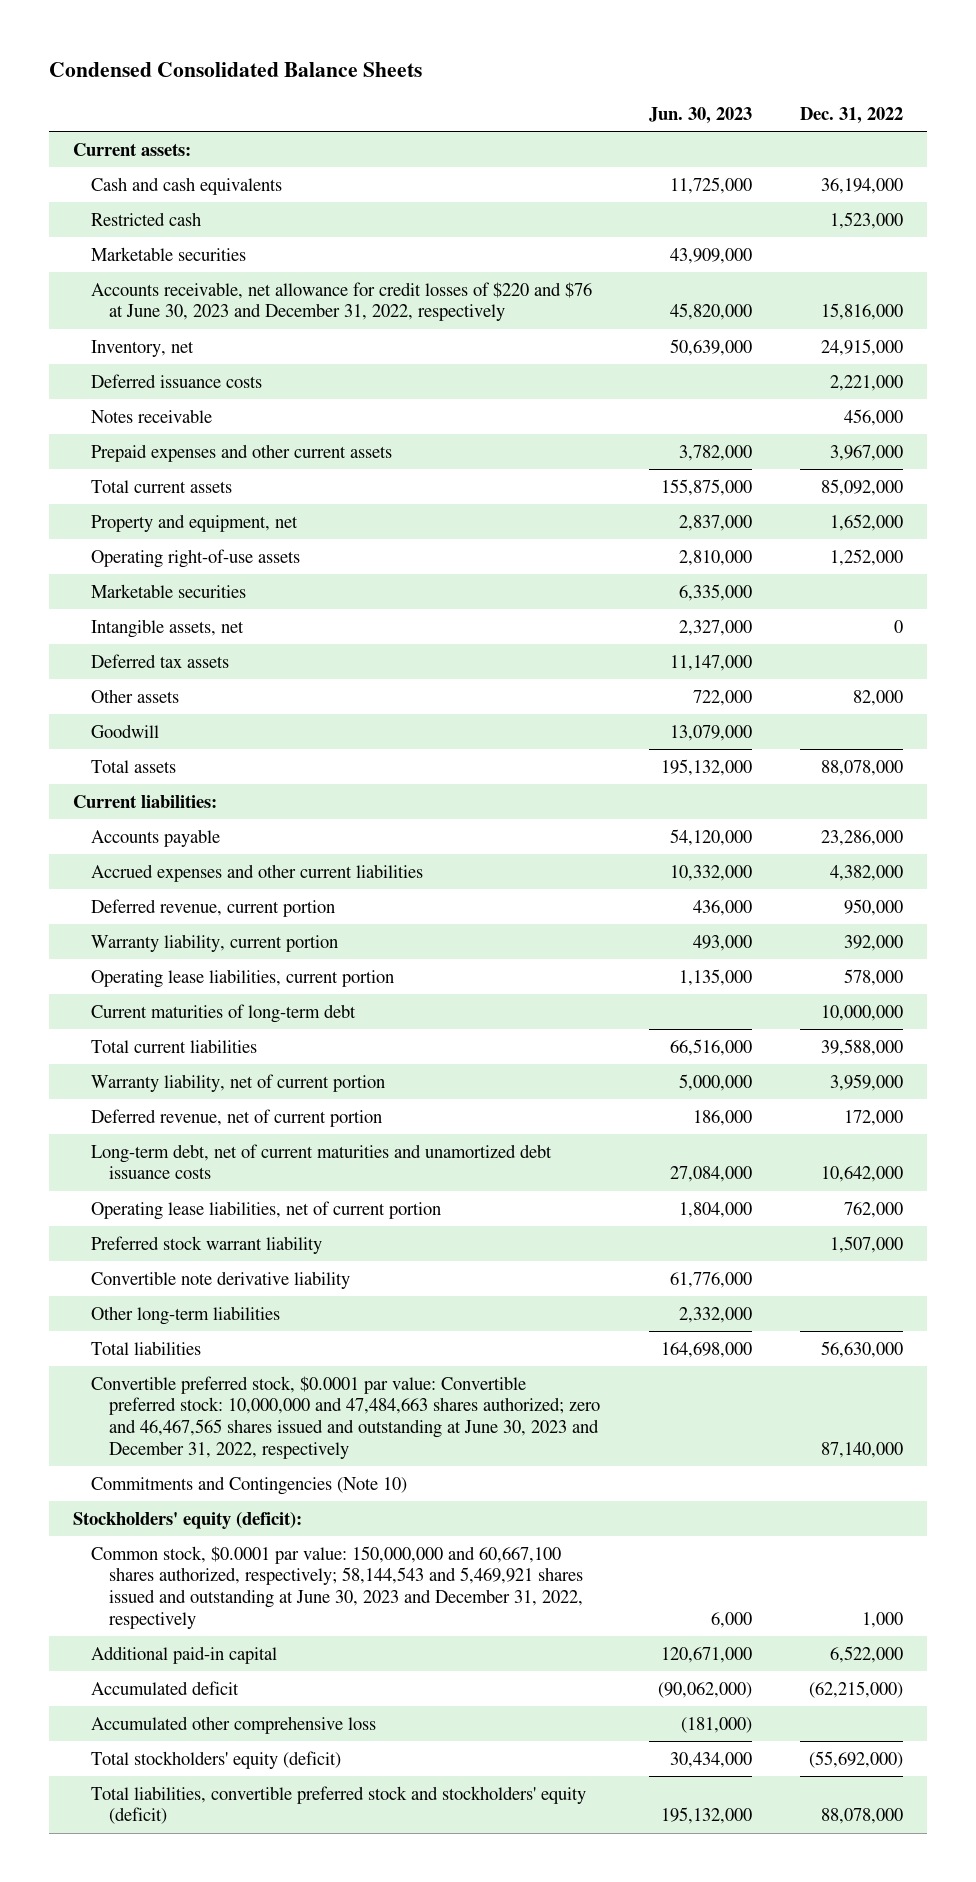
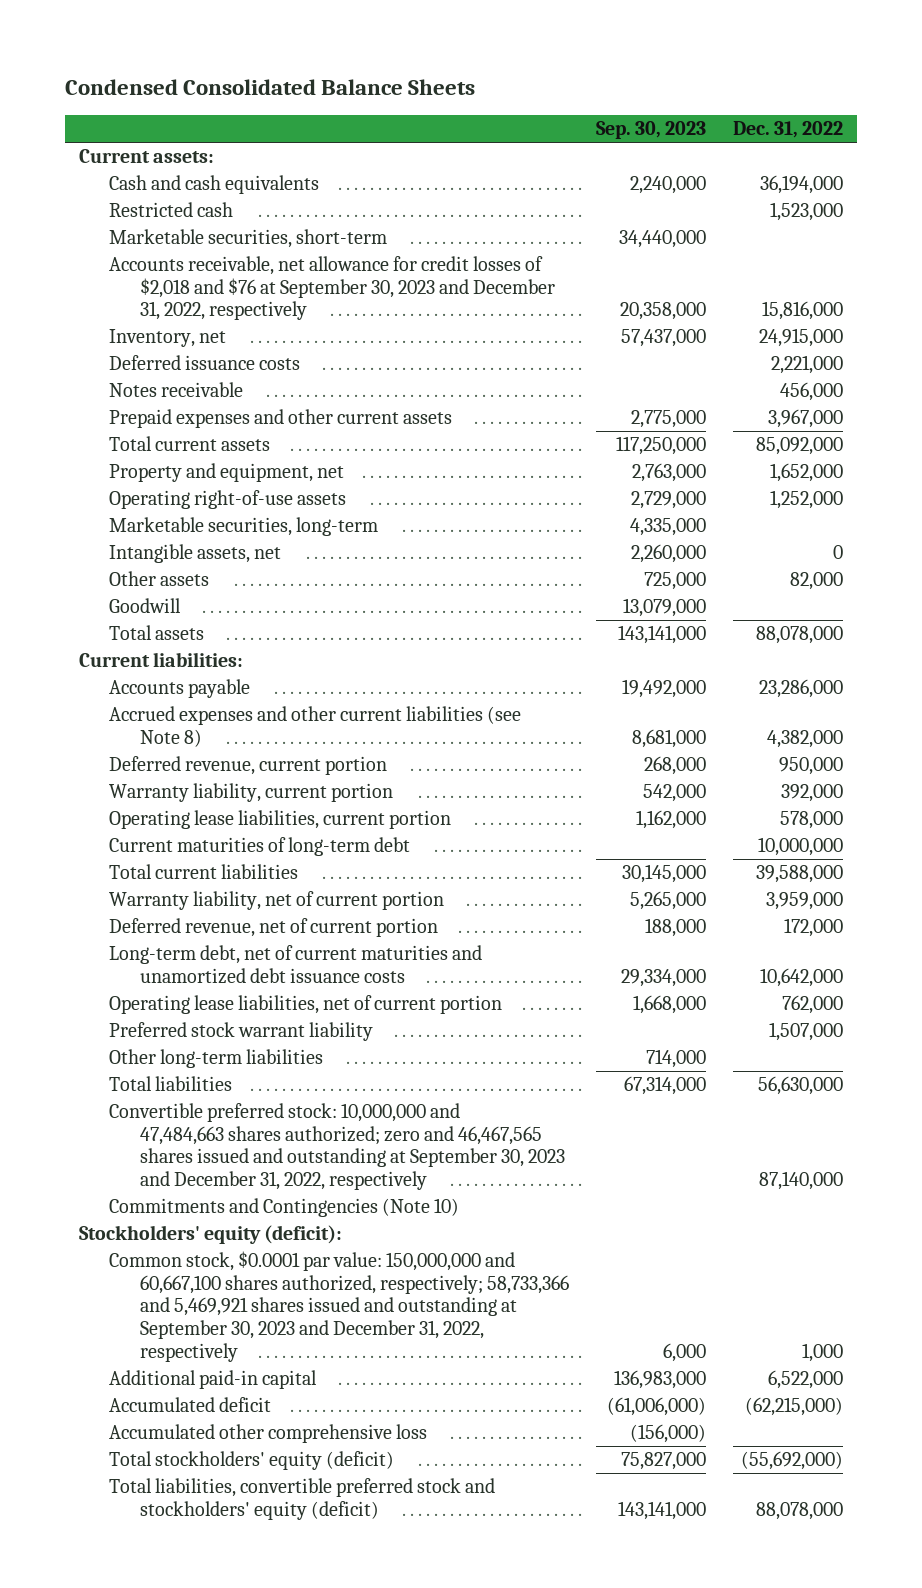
- | Jun. 30, 2023 | Dec. 31, 2022
+ | Sep. 30, 2023 | Dec. 31, 2022
- Marketable securities | 43,909,000 |
- Accounts receivable, net allowance for credit losses of $220 and $76 at June 30, 2023 and December 31, 2022, respectively | 45,820,000 | 15,816,000
+ Marketable securities, short-term | 34,440,000 |
+ Accounts receivable, net allowance for credit losses of $2,018 and $76 at September 30, 2023 and December 31, 2022, respectively | 20,358,000 | 15,816,000
- Marketable securities | 6,335,000 |
+ Marketable securities, long-term | 4,335,000 |
- Deferred tax assets | 11,147,000 |
- Accrued expenses and other current liabilities | 10,332,000 | 4,382,000
+ Accrued expenses and other current liabilities (see Note 8) | 8,681,000 | 4,382,000
- Convertible note derivative liability | 61,776,000 |
- Convertible preferred stock, $0.0001 par value: Convertible preferred stock: 10,000,000 and 47,484,663 shares authorized; zero and 46,467,565 shares issued and outstanding at June 30, 2023 and December 31, 2022, respectively | | 87,140,000
+ Convertible preferred stock: 10,000,000 and 47,484,663 shares authorized; zero and 46,467,565 shares issued and outstanding at September 30, 2023 and December 31, 2022, respectively | | 87,140,000
- Common stock, $0.0001 par value: 150,000,000 and 60,667,100 shares authorized, respectively; 58,144,543 and 5,469,921 shares issued and outstanding at June 30, 2023 and December 31, 2022, respectively | 6,000 | 1,000
+ Common stock, $0.0001 par value: 150,000,000 and 60,667,100 shares authorized, respectively; 58,733,366 and 5,469,921 shares issued and outstanding at September 30, 2023 and December 31, 2022, respectively | 6,000 | 1,000

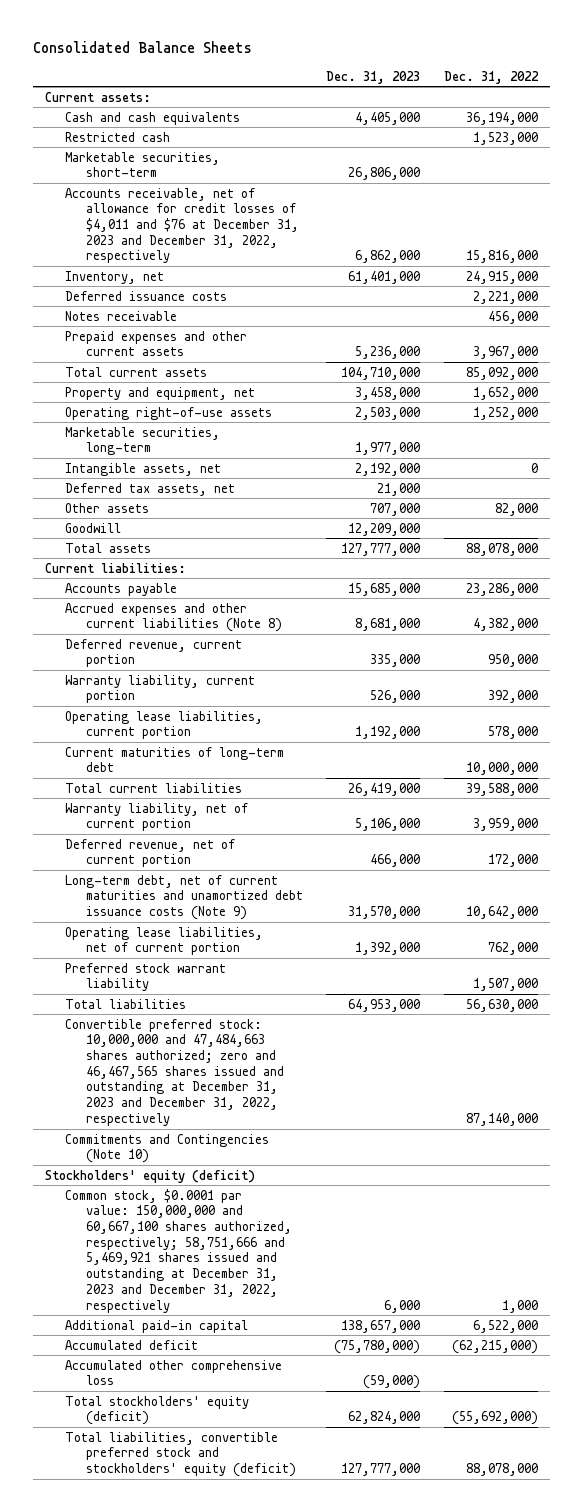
- Condensed Consolidated Balance Sheets
+ Consolidated Balance Sheets
- | Sep. 30, 2023 | Dec. 31, 2022
+ | Dec. 31, 2023 | Dec. 31, 2022
- Accounts receivable, net allowance for credit losses of $2,018 and $76 at September 30, 2023 and December 31, 2022, respectively | 20,358,000 | 15,816,000
+ Accounts receivable, net of allowance for credit losses of $4,011 and $76 at December 31, 2023 and December 31, 2022, respectively | 6,862,000 | 15,816,000
+ Deferred tax assets, net | 21,000 |
- Accrued expenses and other current liabilities (see Note 8) | 8,681,000 | 4,382,000
+ Accrued expenses and other current liabilities (Note 8) | 8,681,000 | 4,382,000
- Long-term debt, net of current maturities and unamortized debt issuance costs | 29,334,000 | 10,642,000
+ Long-term debt, net of current maturities and unamortized debt issuance costs (Note 9) | 31,570,000 | 10,642,000
- Other long-term liabilities | 714,000 |
- Convertible preferred stock: 10,000,000 and 47,484,663 shares authorized; zero and 46,467,565 shares issued and outstanding at September 30, 2023 and December 31, 2022, respectively | | 87,140,000
+ Convertible preferred stock: 10,000,000 and 47,484,663 shares authorized; zero and 46,467,565 shares issued and outstanding at December 31, 2023 and December 31, 2022, respectively | | 87,140,000
- Stockholders' equity (deficit):
- Common stock, $0.0001 par value: 150,000,000 and 60,667,100 shares authorized, respectively; 58,733,366 and 5,469,921 shares issued and outstanding at September 30, 2023 and December 31, 2022, respectively | 6,000 | 1,000
+ Stockholders' equity (deficit)
+ Common stock, $0.0001 par value: 150,000,000 and 60,667,100 shares authorized, respectively; 58,751,666 and 5,469,921 shares issued and outstanding at December 31, 2023 and December 31, 2022, respectively | 6,000 | 1,000

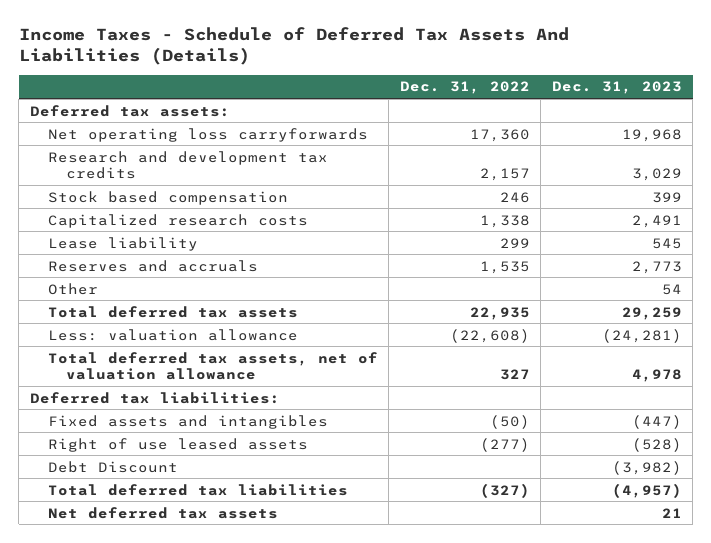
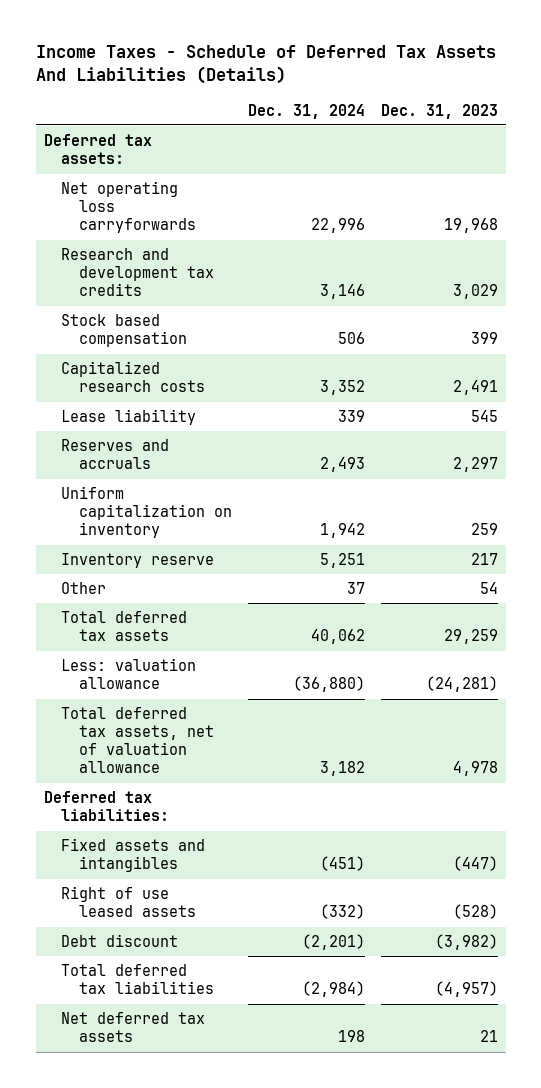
- | Dec. 31, 2022 | Dec. 31, 2023
+ | Dec. 31, 2024 | Dec. 31, 2023
- Reserves and accruals | 1,535 | 2,773
+ Reserves and accruals | 2,493 | 2,297
+ Uniform capitalization on inventory | 1,942 | 259
+ Inventory reserve | 5,251 | 217
- Debt Discount | | (3,982)
+ Debt discount | (2,201) | (3,982)

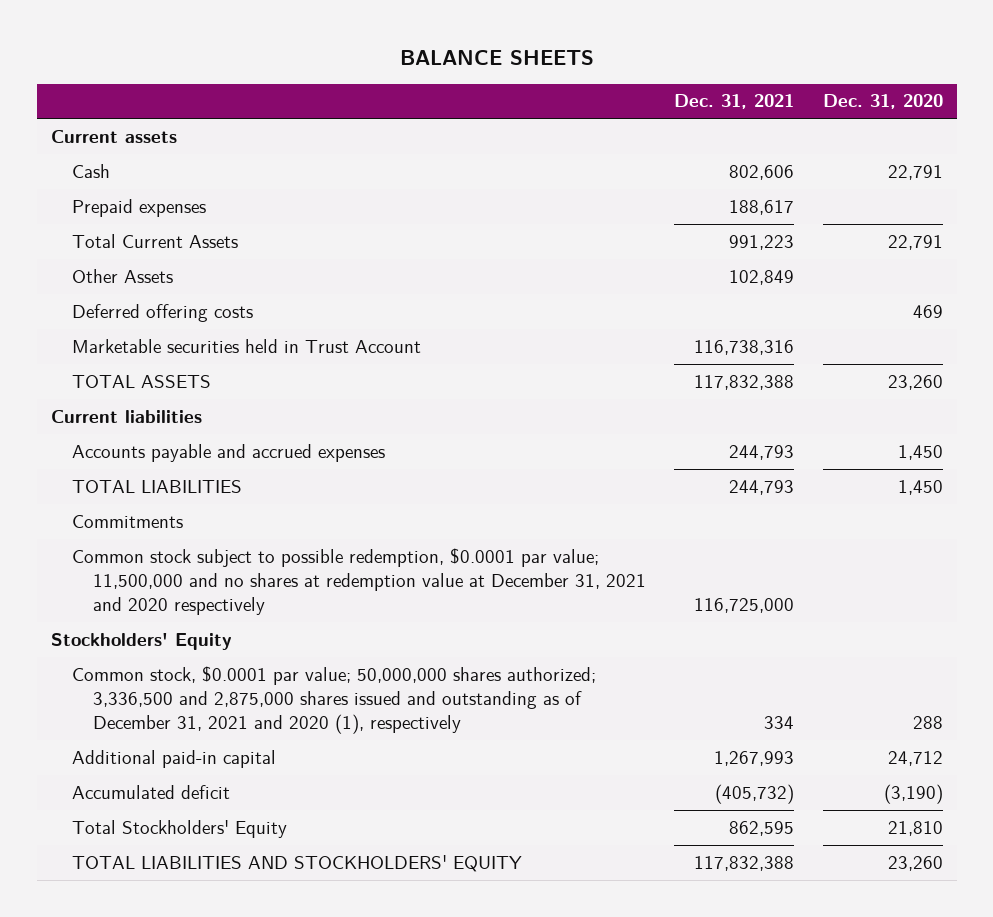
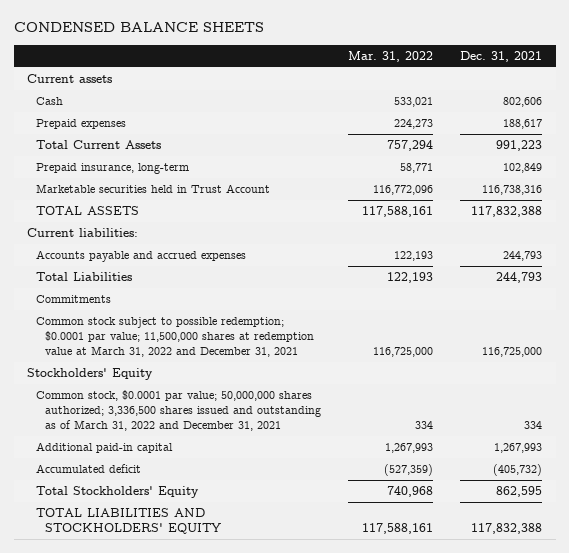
- BALANCE SHEETS
+ CONDENSED BALANCE SHEETS
- | Dec. 31, 2021 | Dec. 31, 2020
+ | Mar. 31, 2022 | Dec. 31, 2021
- Other Assets | 102,849 |
- Deferred offering costs | | 469
+ Prepaid insurance, long-term | 58,771 | 102,849
- Current liabilities
+ Current liabilities:
- TOTAL LIABILITIES | 244,793 | 1,450
+ Total Liabilities | 122,193 | 244,793
- Common stock subject to possible redemption, $0.0001 par value; 11,500,000 and no shares at redemption value at December 31, 2021 and 2020 respectively | 116,725,000 |
+ Common stock subject to possible redemption; $0.0001 par value; 11,500,000 shares at redemption value at March 31, 2022 and December 31, 2021 | 116,725,000 | 116,725,000
- Common stock, $0.0001 par value; 50,000,000 shares authorized; 3,336,500 and 2,875,000 shares issued and outstanding as of December 31, 2021 and 2020 (1), respectively | 334 | 288
+ Common stock, $0.0001 par value; 50,000,000 shares authorized; 3,336,500 shares issued and outstanding as of March 31, 2022 and December 31, 2021 | 334 | 334

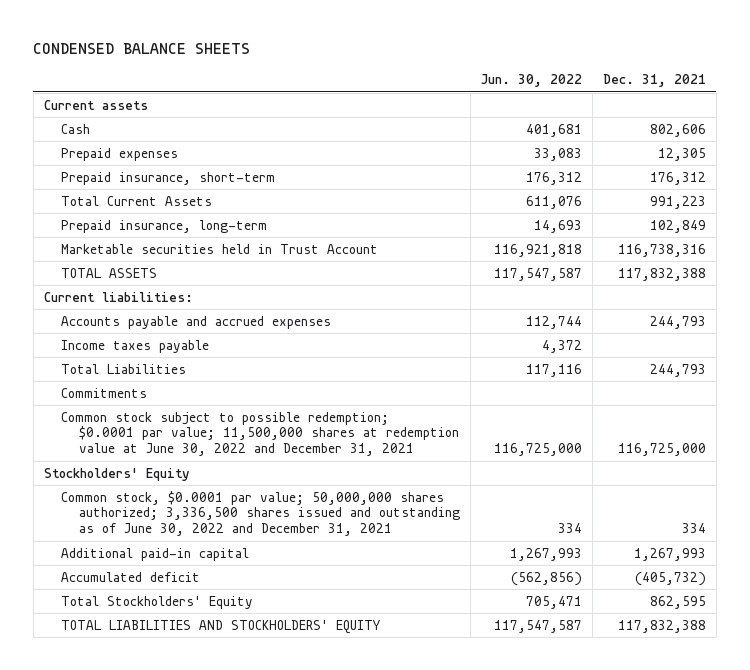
- | Mar. 31, 2022 | Dec. 31, 2021
+ | Jun. 30, 2022 | Dec. 31, 2021
- Prepaid expenses | 224,273 | 188,617
+ Prepaid expenses | 33,083 | 12,305
+ Prepaid insurance, short-term | 176,312 | 176,312
+ Income taxes payable | 4,372 |
- Common stock subject to possible redemption; $0.0001 par value; 11,500,000 shares at redemption value at March 31, 2022 and December 31, 2021 | 116,725,000 | 116,725,000
+ Common stock subject to possible redemption; $0.0001 par value; 11,500,000 shares at redemption value at June 30, 2022 and December 31, 2021 | 116,725,000 | 116,725,000
- Common stock, $0.0001 par value; 50,000,000 shares authorized; 3,336,500 shares issued and outstanding as of March 31, 2022 and December 31, 2021 | 334 | 334
+ Common stock, $0.0001 par value; 50,000,000 shares authorized; 3,336,500 shares issued and outstanding as of June 30, 2022 and December 31, 2021 | 334 | 334

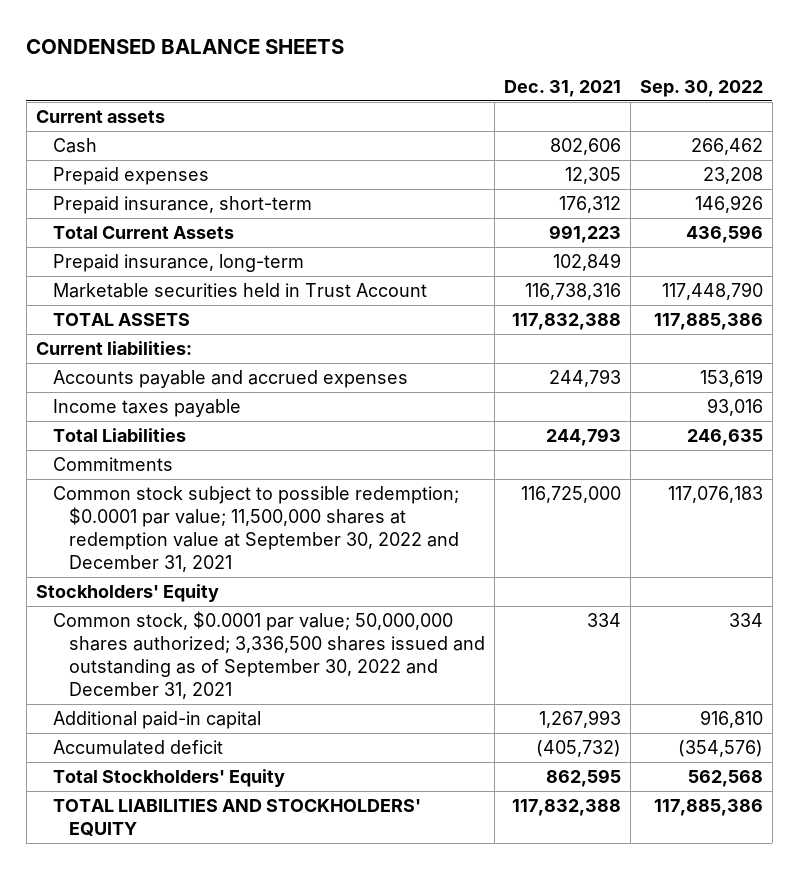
- | Jun. 30, 2022 | Dec. 31, 2021
+ | Dec. 31, 2021 | Sep. 30, 2022
- Common stock subject to possible redemption; $0.0001 par value; 11,500,000 shares at redemption value at June 30, 2022 and December 31, 2021 | 116,725,000 | 116,725,000
+ Common stock subject to possible redemption; $0.0001 par value; 11,500,000 shares at redemption value at September 30, 2022 and December 31, 2021 | 116,725,000 | 117,076,183
- Common stock, $0.0001 par value; 50,000,000 shares authorized; 3,336,500 shares issued and outstanding as of June 30, 2022 and December 31, 2021 | 334 | 334
+ Common stock, $0.0001 par value; 50,000,000 shares authorized; 3,336,500 shares issued and outstanding as of September 30, 2022 and December 31, 2021 | 334 | 334

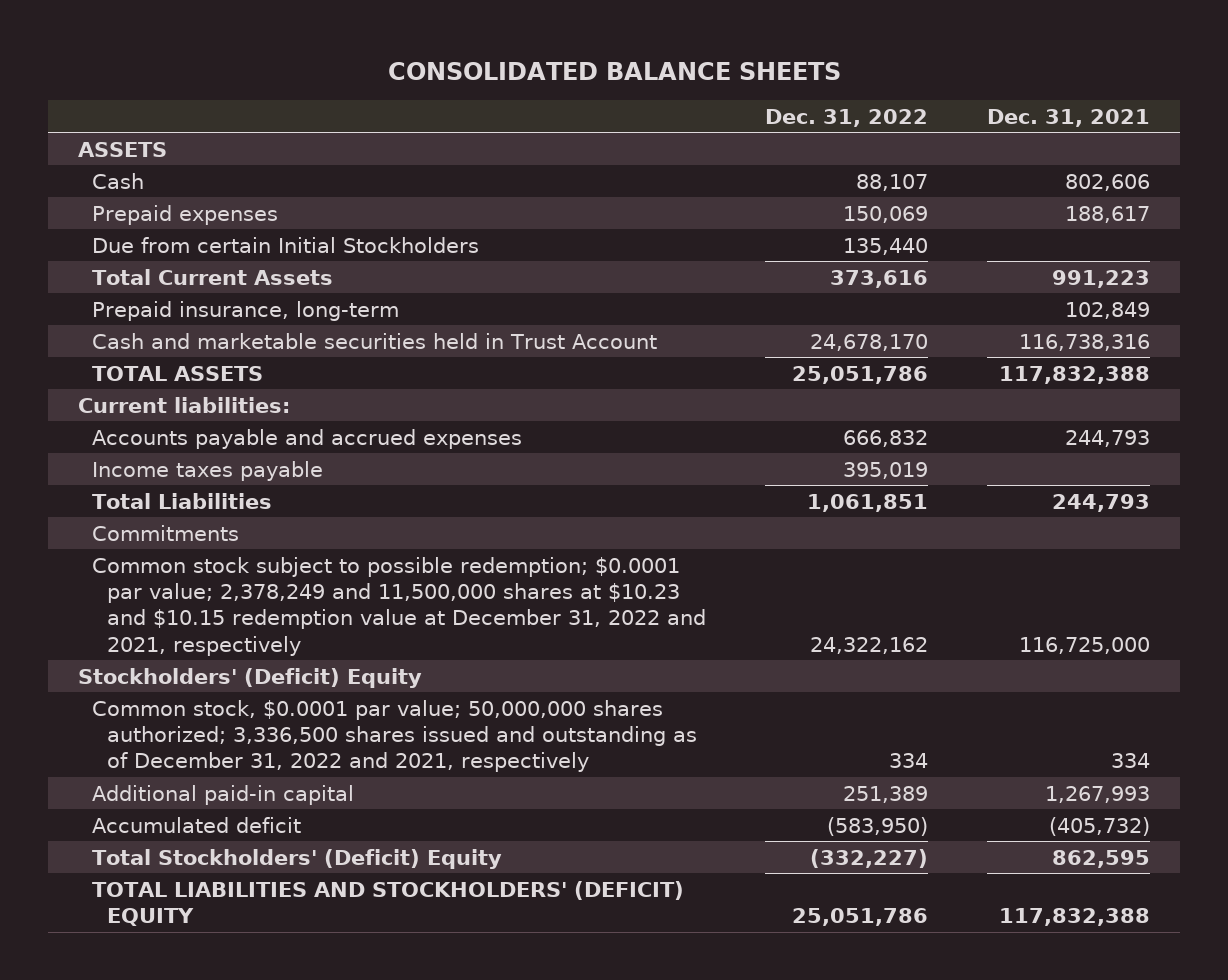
- CONDENSED BALANCE SHEETS
+ CONSOLIDATED BALANCE SHEETS
- | Dec. 31, 2021 | Sep. 30, 2022
+ | Dec. 31, 2022 | Dec. 31, 2021
- Current assets
+ ASSETS
- Prepaid expenses | 12,305 | 23,208
- Prepaid insurance, short-term | 176,312 | 146,926
+ Prepaid expenses | 150,069 | 188,617
+ Due from certain Initial Stockholders | 135,440 |
- Marketable securities held in Trust Account | 116,738,316 | 117,448,790
+ Cash and marketable securities held in Trust Account | 24,678,170 | 116,738,316
- Common stock subject to possible redemption; $0.0001 par value; 11,500,000 shares at redemption value at September 30, 2022 and December 31, 2021 | 116,725,000 | 117,076,183
- Stockholders' Equity
- Common stock, $0.0001 par value; 50,000,000 shares authorized; 3,336,500 shares issued and outstanding as of September 30, 2022 and December 31, 2021 | 334 | 334
+ Common stock subject to possible redemption; $0.0001 par value; 2,378,249 and 11,500,000 shares at $10.23 and $10.15 redemption value at December 31, 2022 and 2021, respectively | 24,322,162 | 116,725,000
+ Stockholders' (Deficit) Equity
+ Common stock, $0.0001 par value; 50,000,000 shares authorized; 3,336,500 shares issued and outstanding as of December 31, 2022 and 2021, respectively | 334 | 334
- Total Stockholders' Equity | 862,595 | 562,568
- TOTAL LIABILITIES AND STOCKHOLDERS' EQUITY | 117,832,388 | 117,885,386
+ Total Stockholders' (Deficit) Equity | (332,227) | 862,595
+ TOTAL LIABILITIES AND STOCKHOLDERS' (DEFICIT) EQUITY | 25,051,786 | 117,832,388

